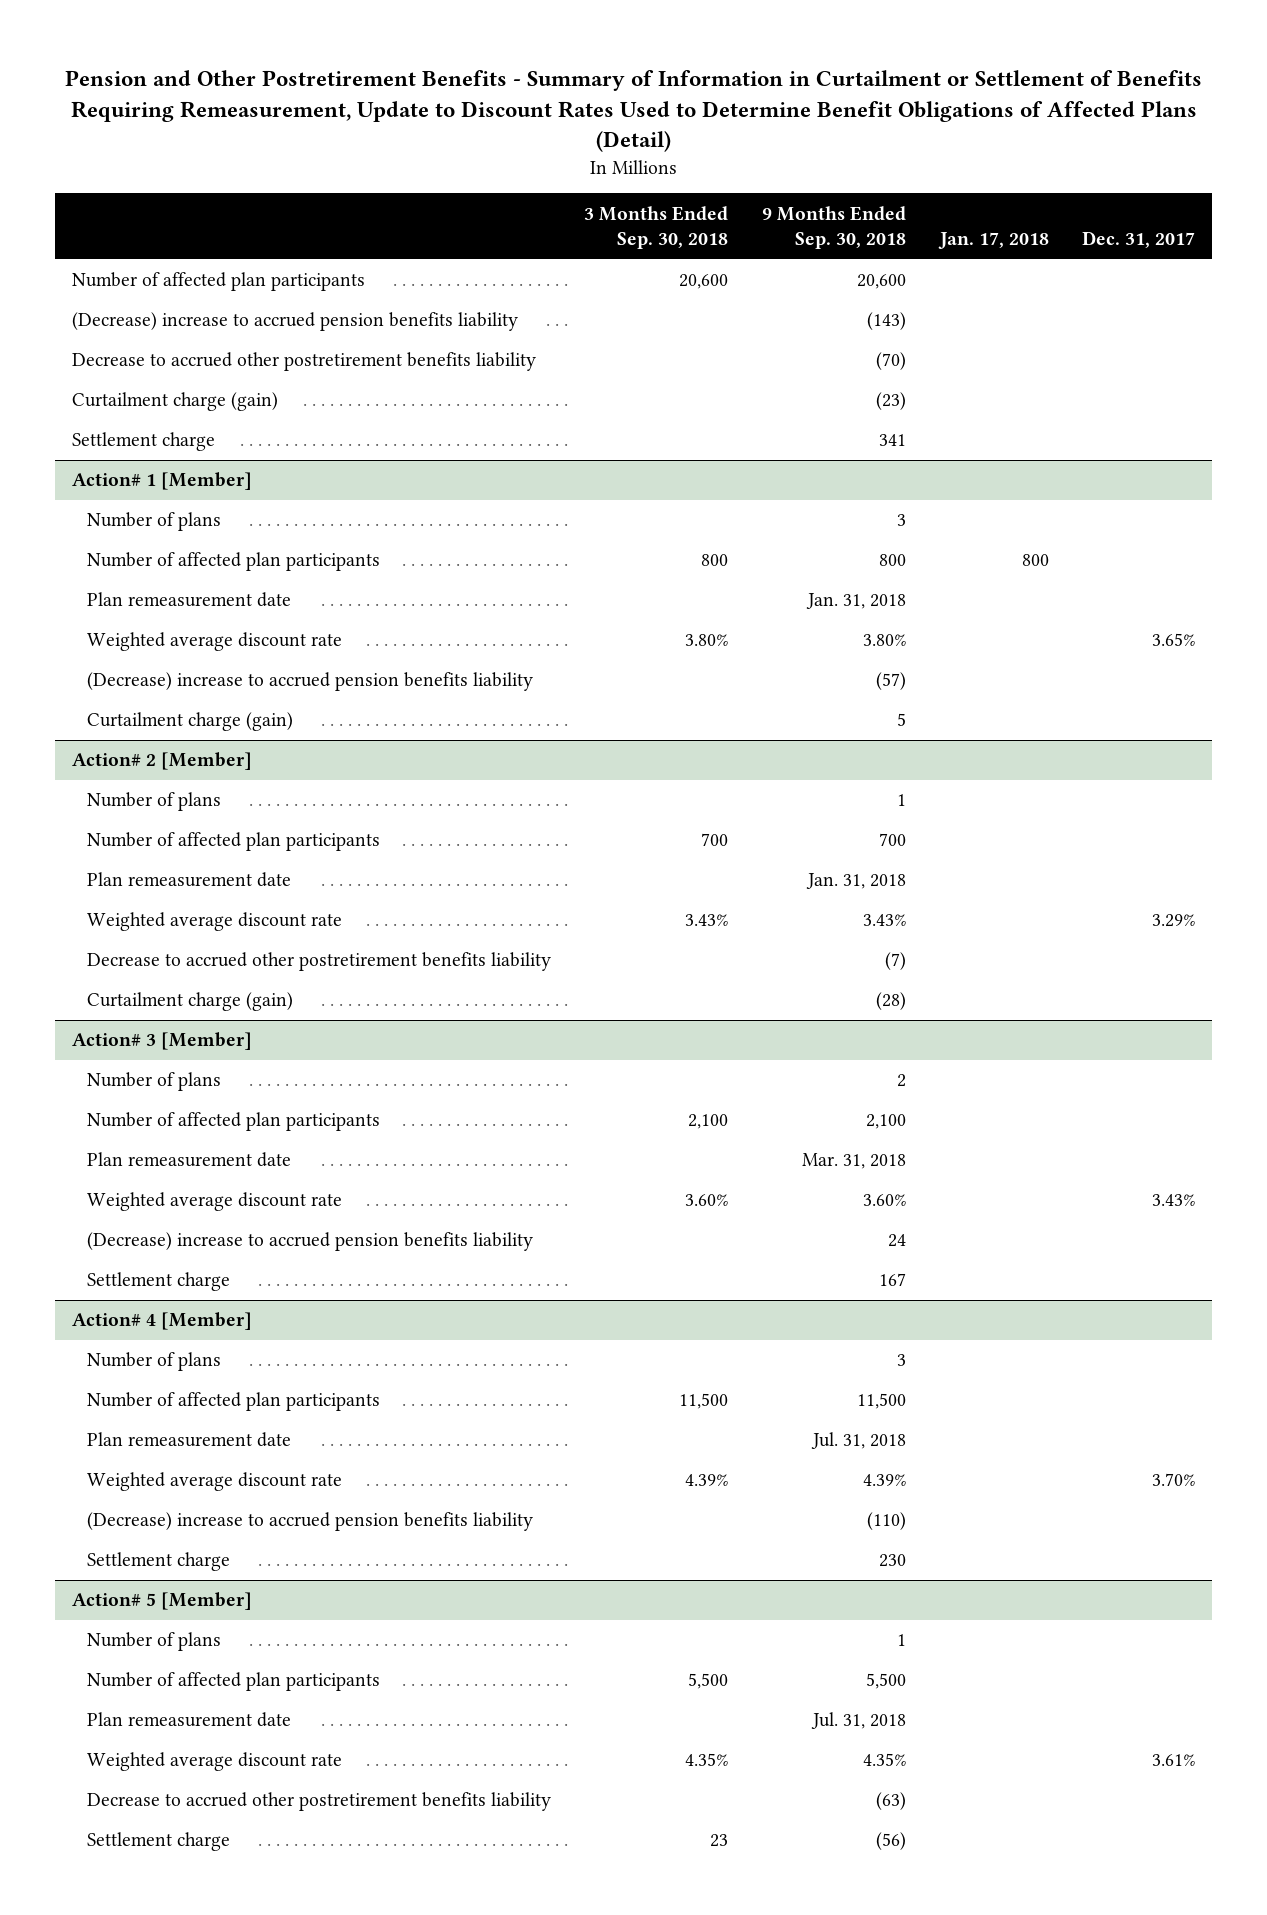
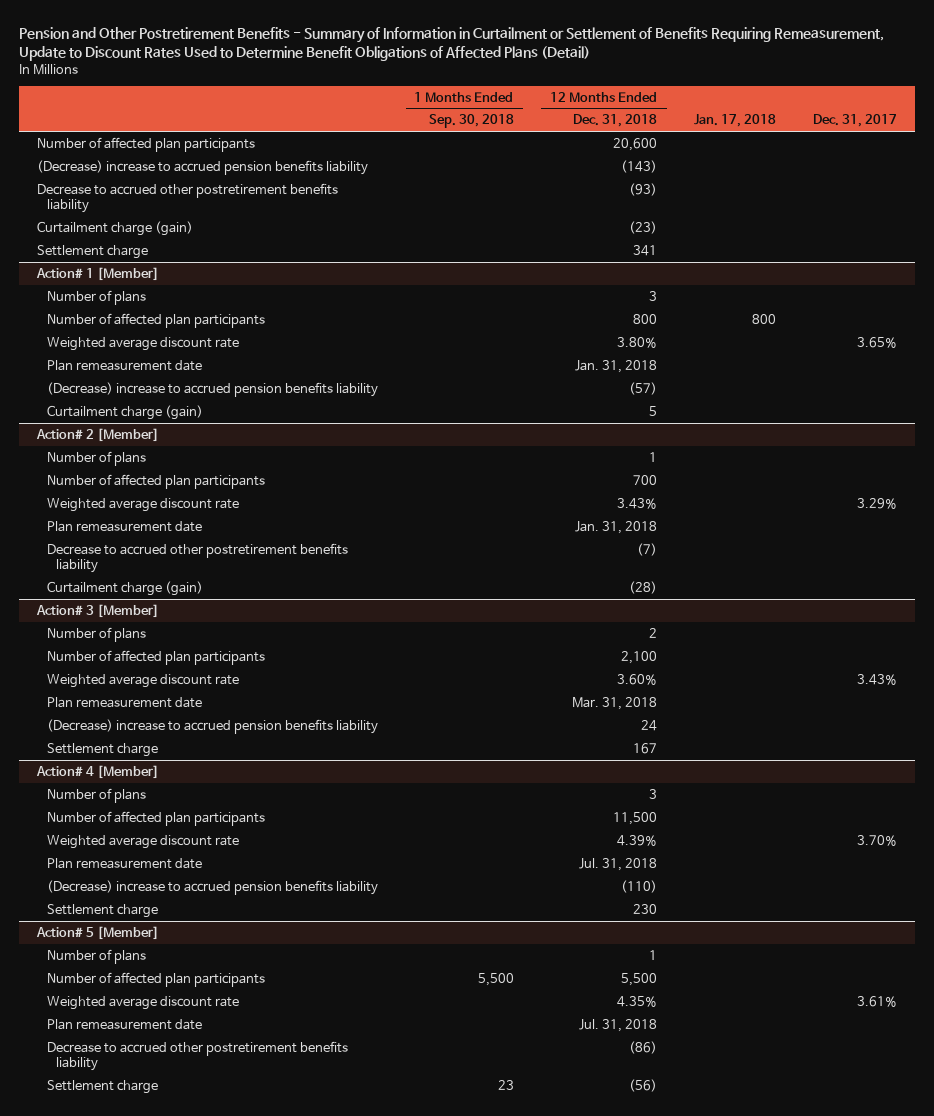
- | 3 Months Ended Sep. 30, 2018 | 9 Months Ended Sep. 30, 2018 | Jan. 17, 2018 | Dec. 31, 2017
+ | 1 Months Ended Sep. 30, 2018 | 12 Months Ended Dec. 31, 2018 | Jan. 17, 2018 | Dec. 31, 2017
@ Action# 1 [Member]
moved down: Plan remeasurement date | | Jan. 31, 2018 | |
@ Action# 2 [Member]
moved down: Plan remeasurement date | | Jan. 31, 2018 | |
@ Action# 3 [Member]
moved down: Plan remeasurement date | | Mar. 31, 2018 | |
@ Action# 4 [Member]
moved down: Plan remeasurement date | | Jul. 31, 2018 | |
@ Action# 5 [Member]
moved down: Plan remeasurement date | | Jul. 31, 2018 | |

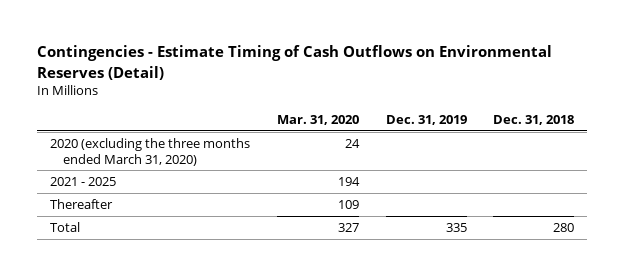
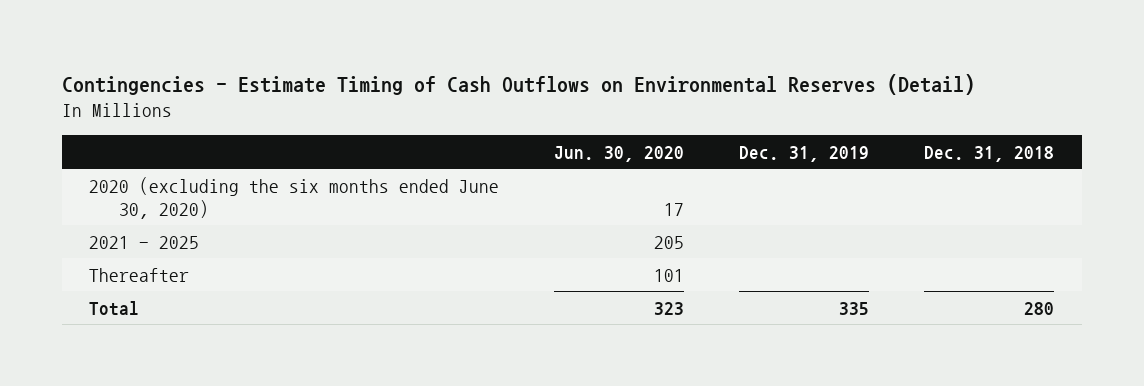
- | Mar. 31, 2020 | Dec. 31, 2019 | Dec. 31, 2018
+ | Jun. 30, 2020 | Dec. 31, 2019 | Dec. 31, 2018
- 2020 (excluding the three months ended March 31, 2020) | 24 | |
+ 2020 (excluding the six months ended June 30, 2020) | 17 | |

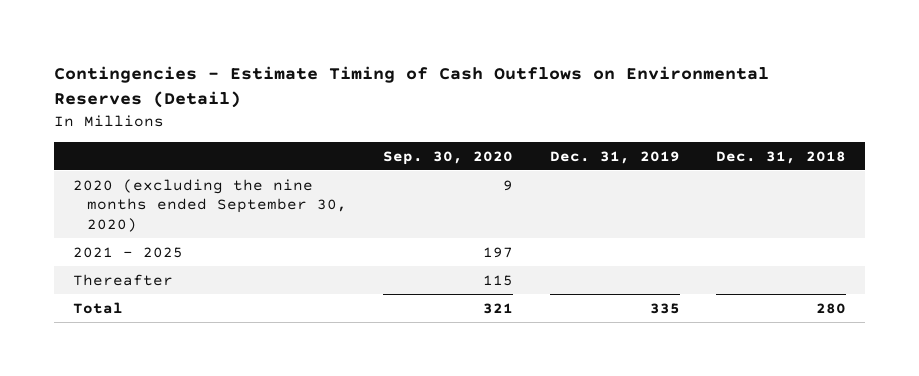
- | Jun. 30, 2020 | Dec. 31, 2019 | Dec. 31, 2018
+ | Sep. 30, 2020 | Dec. 31, 2019 | Dec. 31, 2018
- 2020 (excluding the six months ended June 30, 2020) | 17 | |
+ 2020 (excluding the nine months ended September 30, 2020) | 9 | |

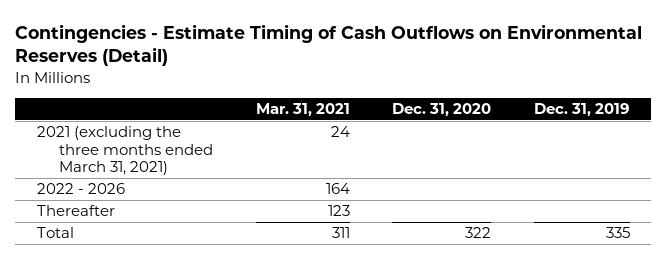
- | Sep. 30, 2020 | Dec. 31, 2019 | Dec. 31, 2018
+ | Mar. 31, 2021 | Dec. 31, 2020 | Dec. 31, 2019
- 2020 (excluding the nine months ended September 30, 2020) | 9 | |
- 2021 - 2025 | 197 | |
+ 2021 (excluding the three months ended March 31, 2021) | 24 | |
+ 2022 - 2026 | 164 | |

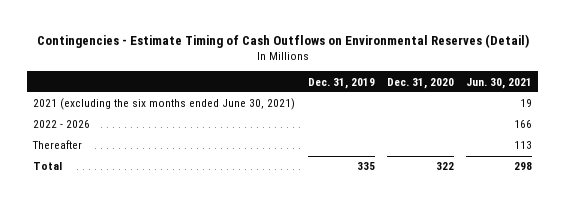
- | Mar. 31, 2021 | Dec. 31, 2020 | Dec. 31, 2019
+ | Dec. 31, 2019 | Dec. 31, 2020 | Jun. 30, 2021
- 2021 (excluding the three months ended March 31, 2021) | 24 | |
+ 2021 (excluding the six months ended June 30, 2021) | | | 19

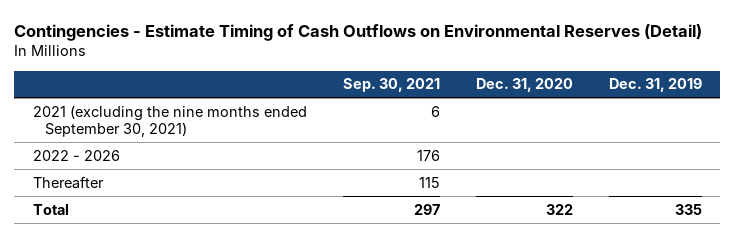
- | Dec. 31, 2019 | Dec. 31, 2020 | Jun. 30, 2021
+ | Sep. 30, 2021 | Dec. 31, 2020 | Dec. 31, 2019
- 2021 (excluding the six months ended June 30, 2021) | | | 19
+ 2021 (excluding the nine months ended September 30, 2021) | 6 | |

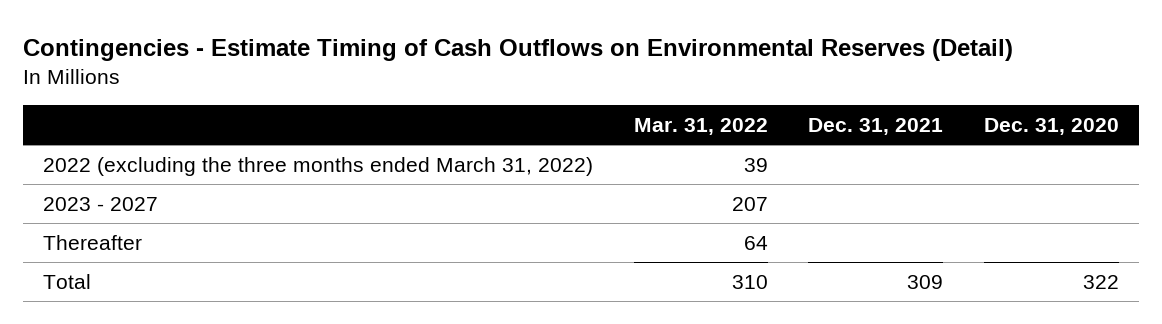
- | Sep. 30, 2021 | Dec. 31, 2020 | Dec. 31, 2019
+ | Mar. 31, 2022 | Dec. 31, 2021 | Dec. 31, 2020
- 2021 (excluding the nine months ended September 30, 2021) | 6 | |
- 2022 - 2026 | 176 | |
+ 2022 (excluding the three months ended March 31, 2022) | 39 | |
+ 2023 - 2027 | 207 | |

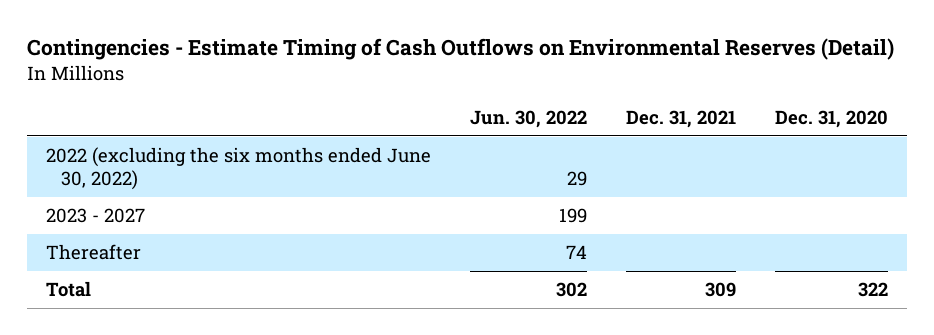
- | Mar. 31, 2022 | Dec. 31, 2021 | Dec. 31, 2020
+ | Jun. 30, 2022 | Dec. 31, 2021 | Dec. 31, 2020
- 2022 (excluding the three months ended March 31, 2022) | 39 | |
+ 2022 (excluding the six months ended June 30, 2022) | 29 | |

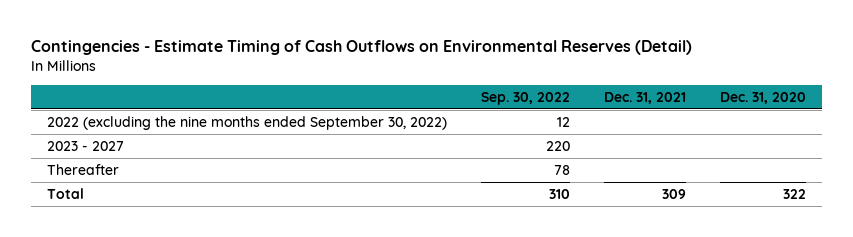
- | Jun. 30, 2022 | Dec. 31, 2021 | Dec. 31, 2020
+ | Sep. 30, 2022 | Dec. 31, 2021 | Dec. 31, 2020
- 2022 (excluding the six months ended June 30, 2022) | 29 | |
+ 2022 (excluding the nine months ended September 30, 2022) | 12 | |

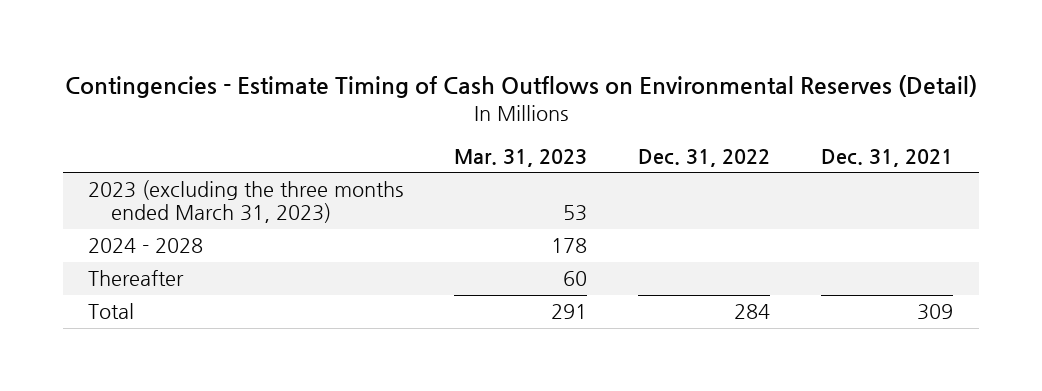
- | Sep. 30, 2022 | Dec. 31, 2021 | Dec. 31, 2020
+ | Mar. 31, 2023 | Dec. 31, 2022 | Dec. 31, 2021
- 2022 (excluding the nine months ended September 30, 2022) | 12 | |
- 2023 - 2027 | 220 | |
+ 2023 (excluding the three months ended March 31, 2023) | 53 | |
+ 2024 - 2028 | 178 | |

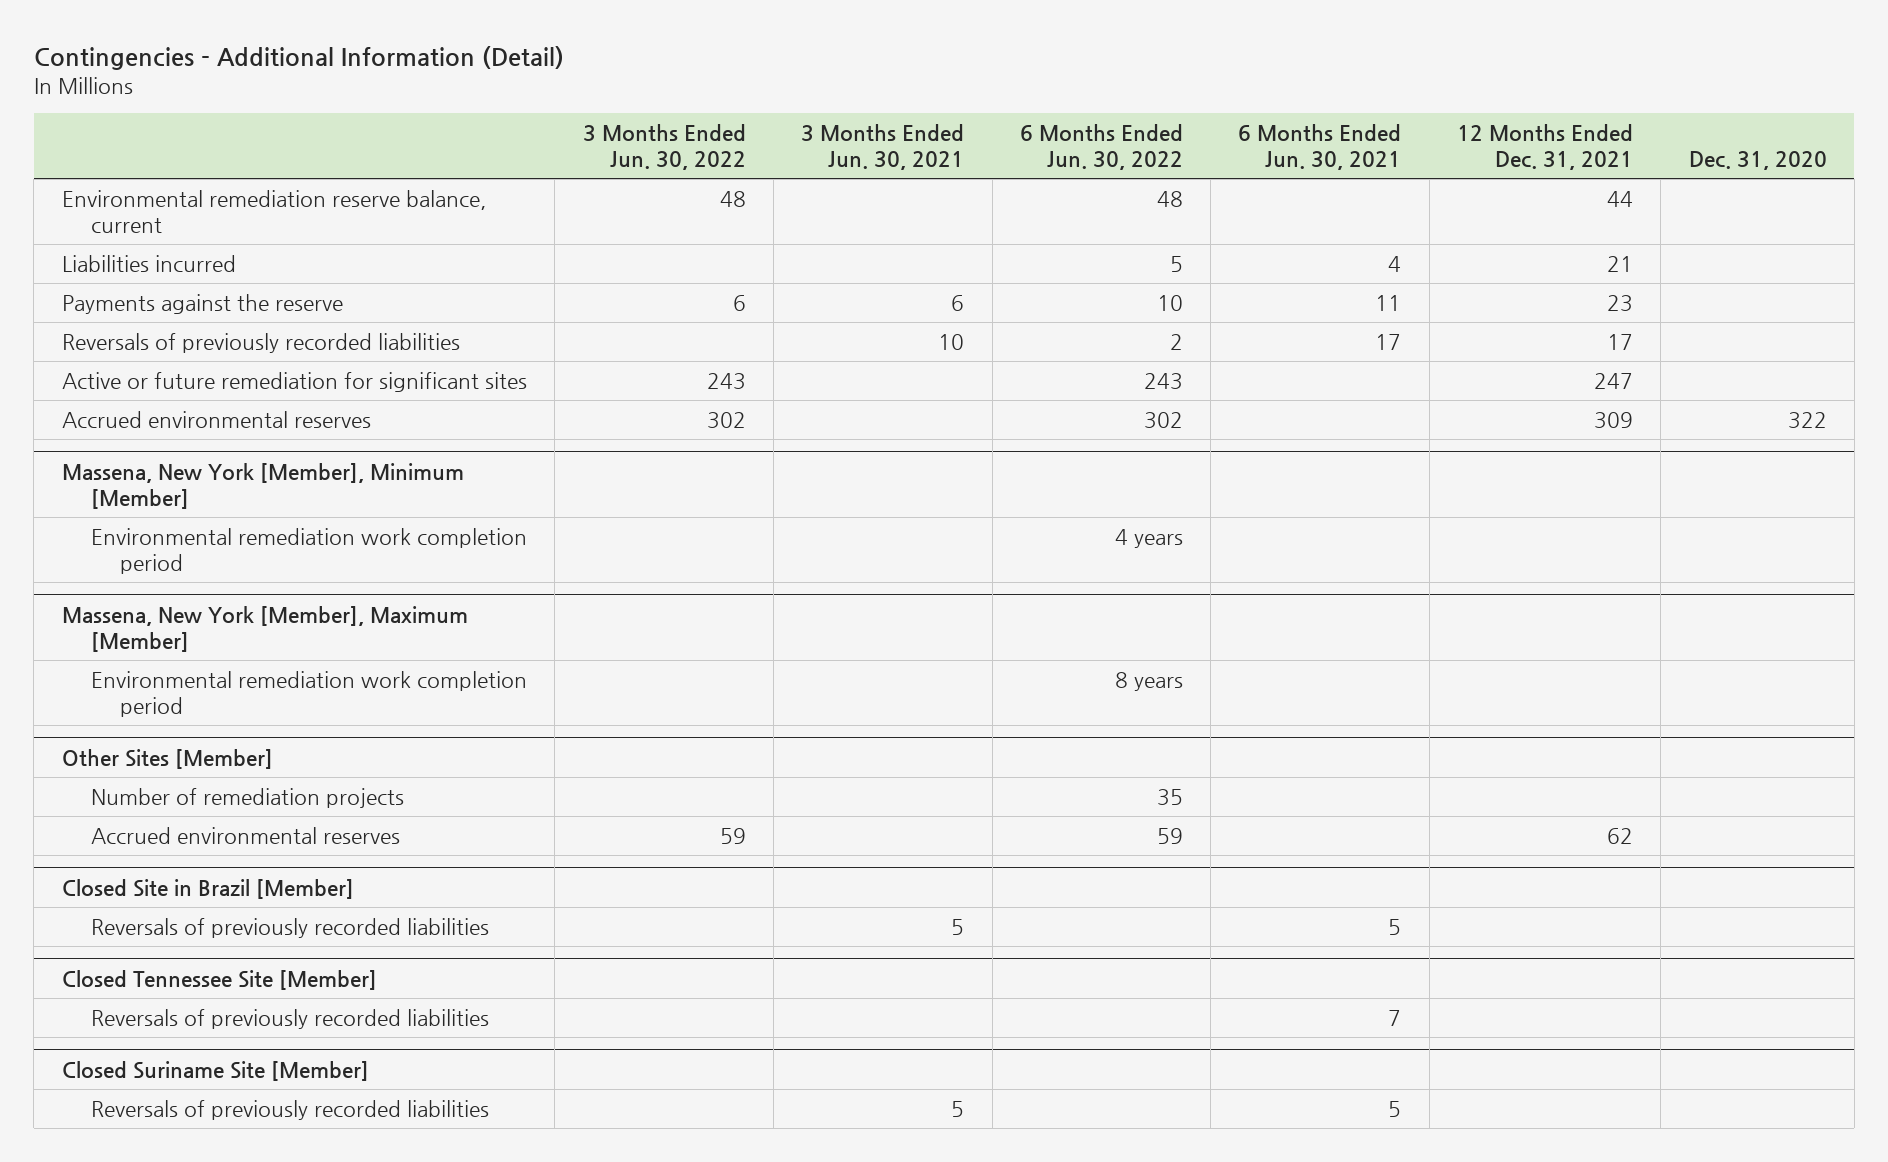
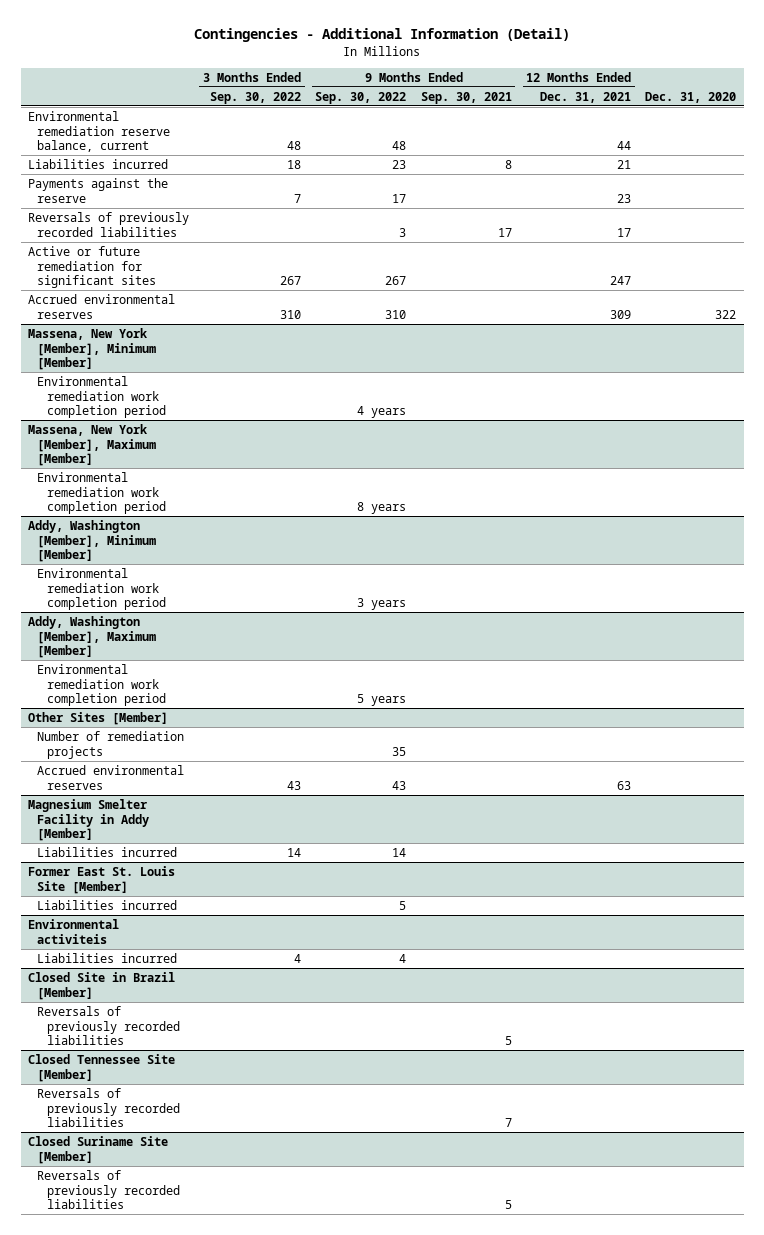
- | 3 Months Ended Jun. 30, 2022 | 3 Months Ended Jun. 30, 2021 | 6 Months Ended Jun. 30, 2022 | 6 Months Ended Jun. 30, 2021 | 12 Months Ended Dec. 31, 2021 | Dec. 31, 2020
+ | 3 Months Ended Sep. 30, 2022 | 9 Months Ended Sep. 30, 2022 | 9 Months Ended Sep. 30, 2021 | 12 Months Ended Dec. 31, 2021 | Dec. 31, 2020
+ Addy, Washington [Member], Minimum [Member]
+ Environmental remediation work completion period | | 3 years | | |
+ Addy, Washington [Member], Maximum [Member]
+ Environmental remediation work completion period | | 5 years | | |
@ Other Sites [Member]
- Accrued environmental reserves | 59 | | 59 | | 62 |
+ Accrued environmental reserves | 43 | 43 | | 63 |
+ Magnesium Smelter Facility in Addy [Member]
+ Liabilities incurred | 14 | 14 | | |
+ Former East St. Louis Site [Member]
+ Liabilities incurred | | 5 | | |
+ Environmental activiteis
+ Liabilities incurred | 4 | 4 | | |

